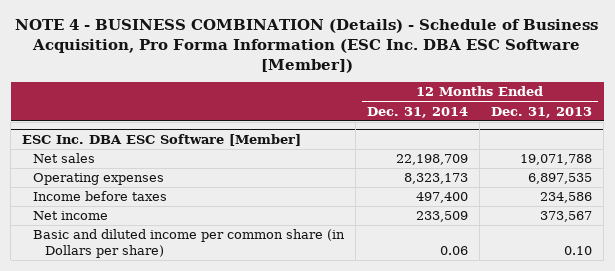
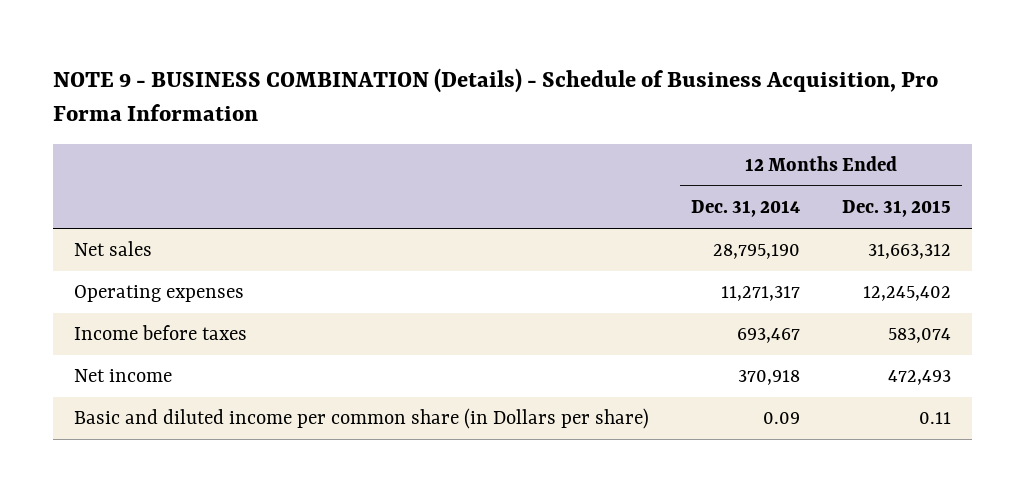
- NOTE 4 - BUSINESS COMBINATION (Details) - Schedule of Business Acquisition, Pro Forma Information (ESC Inc. DBA ESC Software [Member])
+ NOTE 9 - BUSINESS COMBINATION (Details) - Schedule of Business Acquisition, Pro Forma Information
- | 12 Months Ended Dec. 31, 2014 | 12 Months Ended Dec. 31, 2013
+ | 12 Months Ended Dec. 31, 2014 | 12 Months Ended Dec. 31, 2015
- ESC Inc. DBA ESC Software [Member]
- Net sales | 22,198,709 | 19,071,788
- Operating expenses | 8,323,173 | 6,897,535
- Income before taxes | 497,400 | 234,586
- Net income | 233,509 | 373,567
- Basic and diluted income per common share (in Dollars per share) | 0.06 | 0.10
+ Net sales | 28,795,190 | 31,663,312
+ Operating expenses | 11,271,317 | 12,245,402
+ Income before taxes | 693,467 | 583,074
+ Net income | 370,918 | 472,493
+ Basic and diluted income per common share (in Dollars per share) | 0.09 | 0.11

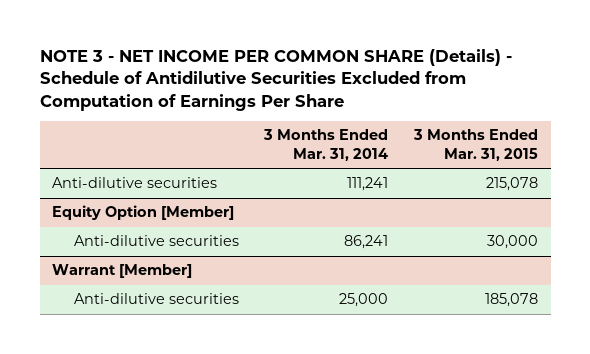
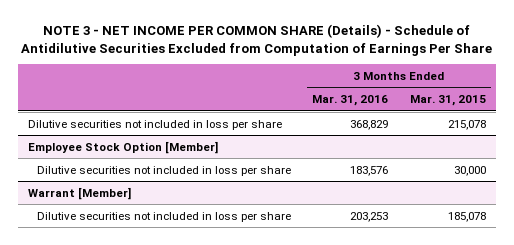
- | 3 Months Ended Mar. 31, 2014 | 3 Months Ended Mar. 31, 2015
+ | 3 Months Ended Mar. 31, 2016 | 3 Months Ended Mar. 31, 2015
- Anti-dilutive securities | 111,241 | 215,078
- Equity Option [Member]
- Anti-dilutive securities | 86,241 | 30,000
+ Dilutive securities not included in loss per share | 368,829 | 215,078
+ Employee Stock Option [Member]
+ Dilutive securities not included in loss per share | 183,576 | 30,000
@ Warrant [Member]
- Anti-dilutive securities | 25,000 | 185,078
+ Dilutive securities not included in loss per share | 203,253 | 185,078

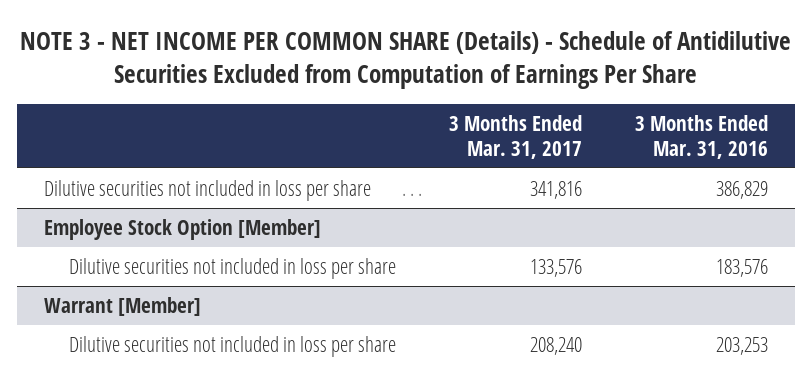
- | 3 Months Ended Mar. 31, 2016 | 3 Months Ended Mar. 31, 2015
+ | 3 Months Ended Mar. 31, 2017 | 3 Months Ended Mar. 31, 2016
- Dilutive securities not included in loss per share | 368,829 | 215,078
+ Dilutive securities not included in loss per share | 341,816 | 386,829

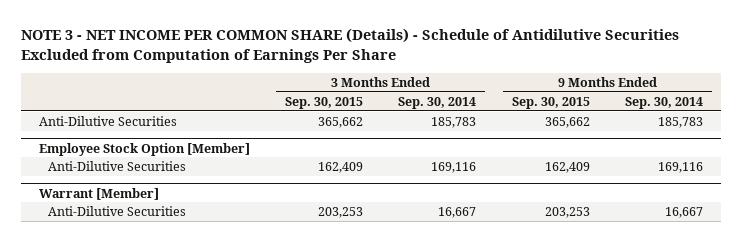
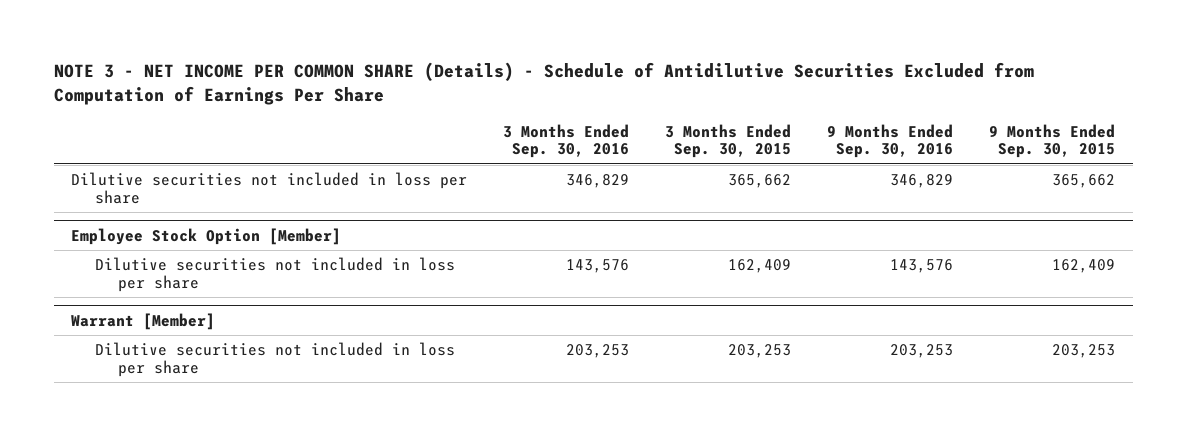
- | 3 Months Ended Sep. 30, 2015 | 3 Months Ended Sep. 30, 2014 | 9 Months Ended Sep. 30, 2015 | 9 Months Ended Sep. 30, 2014
+ | 3 Months Ended Sep. 30, 2016 | 3 Months Ended Sep. 30, 2015 | 9 Months Ended Sep. 30, 2016 | 9 Months Ended Sep. 30, 2015
- Anti-Dilutive Securities | 365,662 | 185,783 | 365,662 | 185,783
+ Dilutive securities not included in loss per share | 346,829 | 365,662 | 346,829 | 365,662
@ Employee Stock Option [Member]
- Anti-Dilutive Securities | 162,409 | 169,116 | 162,409 | 169,116
+ Dilutive securities not included in loss per share | 143,576 | 162,409 | 143,576 | 162,409
@ Warrant [Member]
- Anti-Dilutive Securities | 203,253 | 16,667 | 203,253 | 16,667
+ Dilutive securities not included in loss per share | 203,253 | 203,253 | 203,253 | 203,253

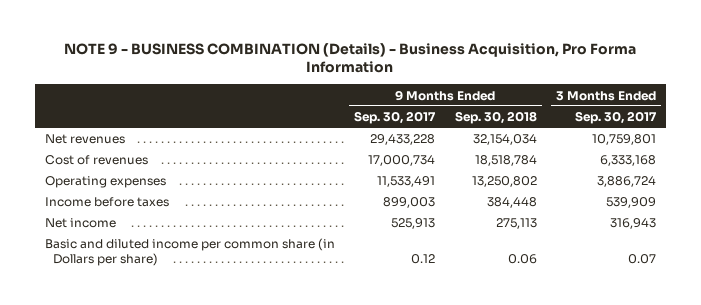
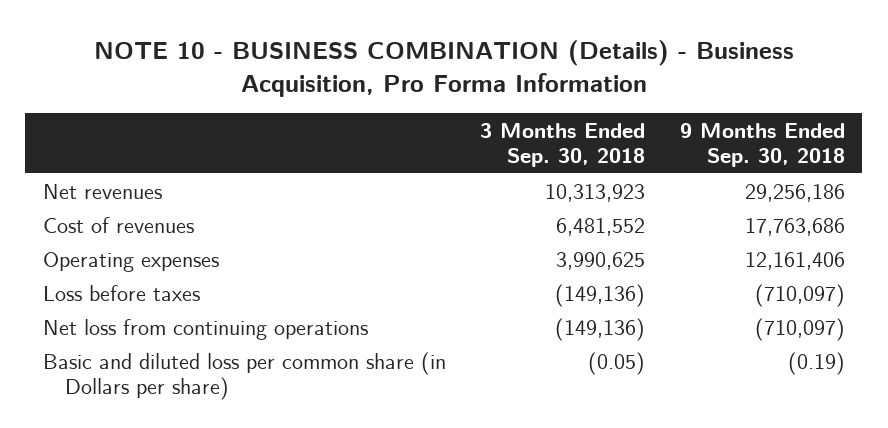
- NOTE 9 - BUSINESS COMBINATION (Details) - Business Acquisition, Pro Forma Information
+ NOTE 10 - BUSINESS COMBINATION (Details) - Business Acquisition, Pro Forma Information
- | 9 Months Ended Sep. 30, 2017 | 9 Months Ended Sep. 30, 2018 | 3 Months Ended Sep. 30, 2017
+ | 3 Months Ended Sep. 30, 2018 | 9 Months Ended Sep. 30, 2018
- Net revenues | 29,433,228 | 32,154,034 | 10,759,801
- Cost of revenues | 17,000,734 | 18,518,784 | 6,333,168
- Operating expenses | 11,533,491 | 13,250,802 | 3,886,724
- Income before taxes | 899,003 | 384,448 | 539,909
- Net income | 525,913 | 275,113 | 316,943
- Basic and diluted income per common share (in Dollars per share) | 0.12 | 0.06 | 0.07
+ Net revenues | 10,313,923 | 29,256,186
+ Cost of revenues | 6,481,552 | 17,763,686
+ Operating expenses | 3,990,625 | 12,161,406
+ Loss before taxes | (149,136) | (710,097)
+ Net loss from continuing operations | (149,136) | (710,097)
+ Basic and diluted loss per common share (in Dollars per share) | (0.05) | (0.19)

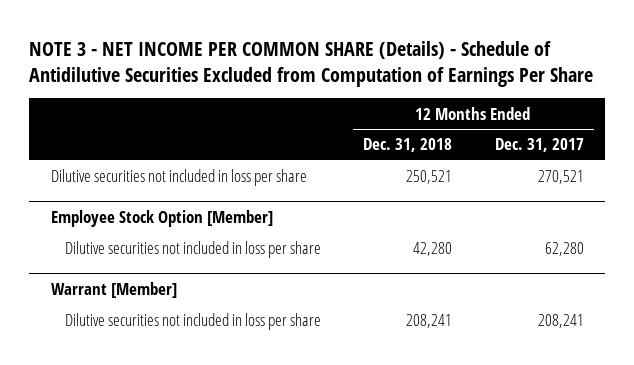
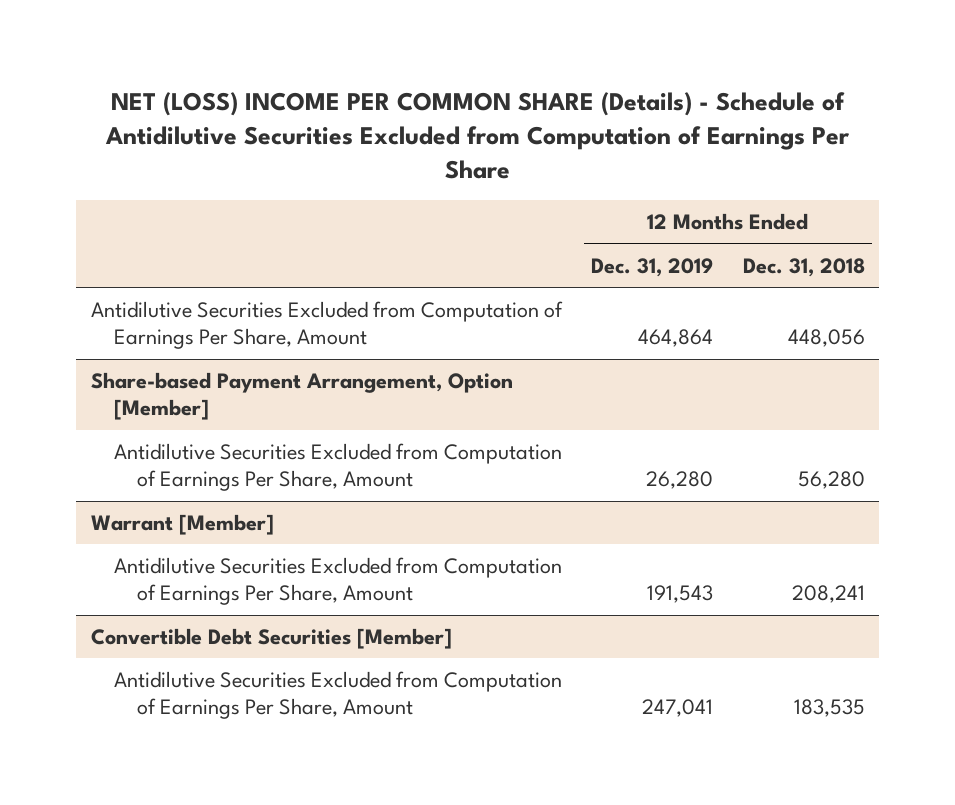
- NOTE 3 - NET INCOME PER COMMON SHARE (Details) - Schedule of Antidilutive Securities Excluded from Computation of Earnings Per Share
+ NET (LOSS) INCOME PER COMMON SHARE (Details) - Schedule of Antidilutive Securities Excluded from Computation of Earnings Per Share
- | 12 Months Ended Dec. 31, 2018 | 12 Months Ended Dec. 31, 2017
+ | 12 Months Ended Dec. 31, 2019 | 12 Months Ended Dec. 31, 2018
- Dilutive securities not included in loss per share | 250,521 | 270,521
- Employee Stock Option [Member]
- Dilutive securities not included in loss per share | 42,280 | 62,280
+ Antidilutive Securities Excluded from Computation of Earnings Per Share, Amount | 464,864 | 448,056
+ Share-based Payment Arrangement, Option [Member]
+ Antidilutive Securities Excluded from Computation of Earnings Per Share, Amount | 26,280 | 56,280
@ Warrant [Member]
- Dilutive securities not included in loss per share | 208,241 | 208,241
+ Antidilutive Securities Excluded from Computation of Earnings Per Share, Amount | 191,543 | 208,241
+ Convertible Debt Securities [Member]
+ Antidilutive Securities Excluded from Computation of Earnings Per Share, Amount | 247,041 | 183,535

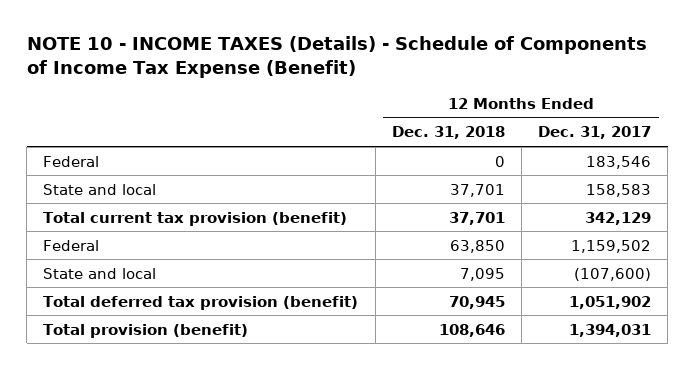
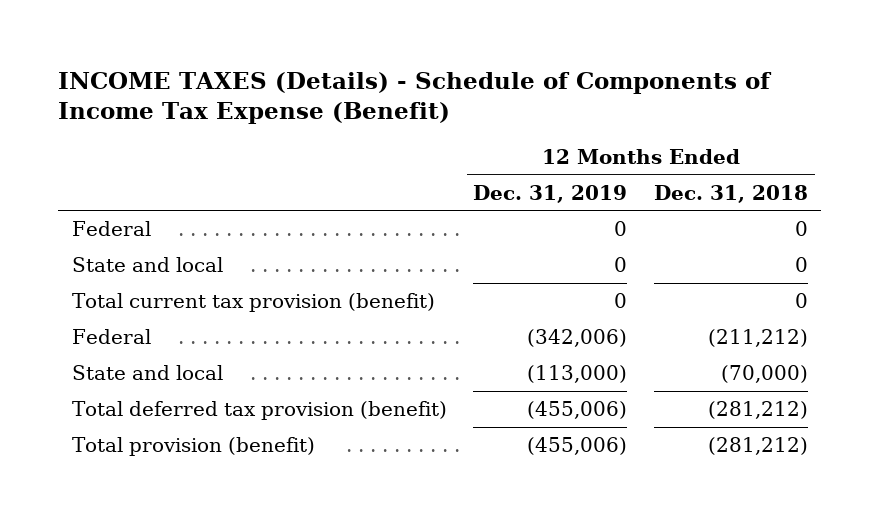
- NOTE 10 - INCOME TAXES (Details) - Schedule of Components of Income Tax Expense (Benefit)
+ INCOME TAXES (Details) - Schedule of Components of Income Tax Expense (Benefit)
- | 12 Months Ended Dec. 31, 2018 | 12 Months Ended Dec. 31, 2017
+ | 12 Months Ended Dec. 31, 2019 | 12 Months Ended Dec. 31, 2018
- State and local | 37,701 | 158,583
- Total current tax provision (benefit) | 37,701 | 342,129
- Federal | 63,850 | 1,159,502
- State and local | 7,095 | (107,600)
- Total deferred tax provision (benefit) | 70,945 | 1,051,902
- Total provision (benefit) | 108,646 | 1,394,031
+ State and local | 0 | 0
+ Total current tax provision (benefit) | 0 | 0
+ Federal | (342,006) | (211,212)
+ State and local | (113,000) | (70,000)
+ Total deferred tax provision (benefit) | (455,006) | (281,212)
+ Total provision (benefit) | (455,006) | (281,212)

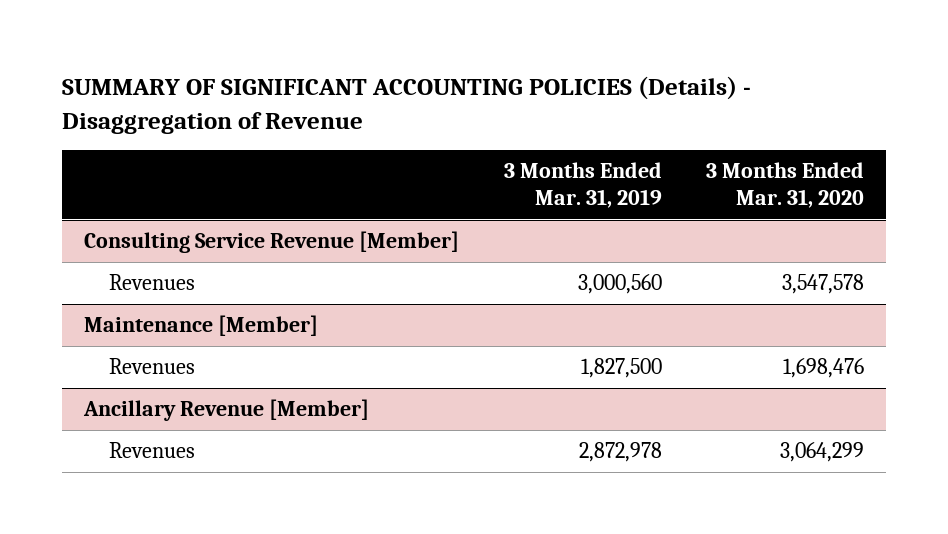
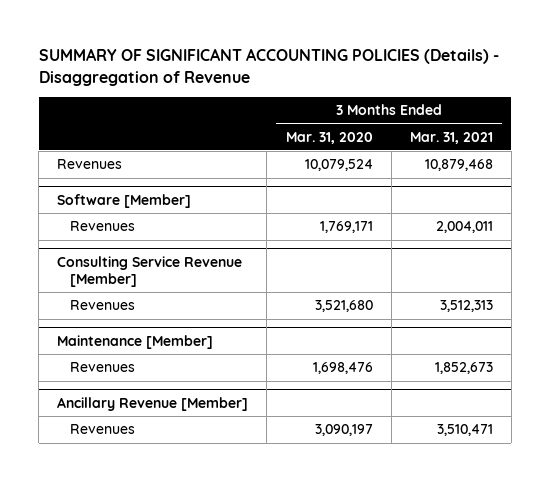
- | 3 Months Ended Mar. 31, 2019 | 3 Months Ended Mar. 31, 2020
+ | 3 Months Ended Mar. 31, 2020 | 3 Months Ended Mar. 31, 2021
+ Revenues | 10,079,524 | 10,879,468
+ Software [Member]
+ Revenues | 1,769,171 | 2,004,011
@ Consulting Service Revenue [Member]
- Revenues | 3,000,560 | 3,547,578
+ Revenues | 3,521,680 | 3,512,313
@ Ancillary Revenue [Member]
- Revenues | 2,872,978 | 3,064,299
+ Revenues | 3,090,197 | 3,510,471

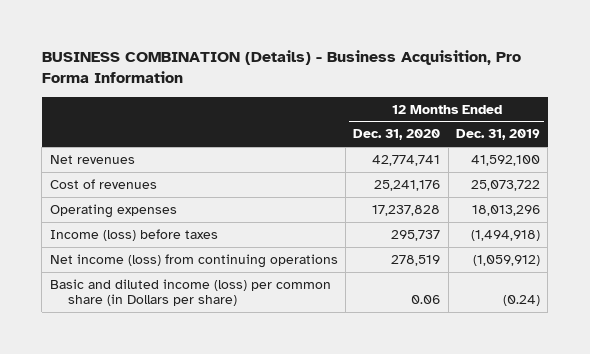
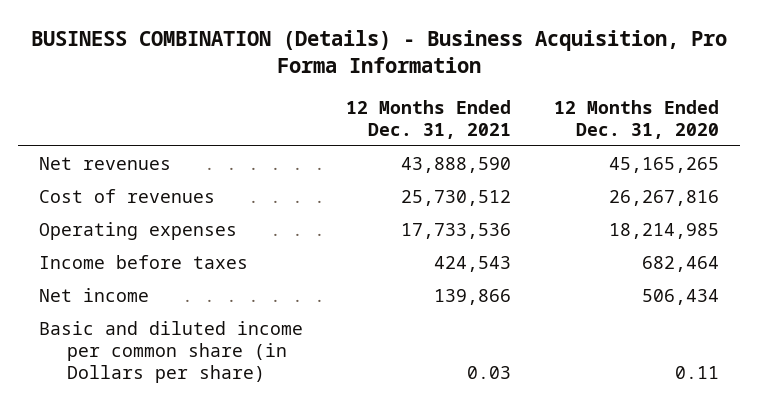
- | 12 Months Ended Dec. 31, 2020 | 12 Months Ended Dec. 31, 2019
+ | 12 Months Ended Dec. 31, 2021 | 12 Months Ended Dec. 31, 2020
- Net revenues | 42,774,741 | 41,592,100
- Cost of revenues | 25,241,176 | 25,073,722
- Operating expenses | 17,237,828 | 18,013,296
- Income (loss) before taxes | 295,737 | (1,494,918)
- Net income (loss) from continuing operations | 278,519 | (1,059,912)
- Basic and diluted income (loss) per common share (in Dollars per share) | 0.06 | (0.24)
+ Net revenues | 43,888,590 | 45,165,265
+ Cost of revenues | 25,730,512 | 26,267,816
+ Operating expenses | 17,733,536 | 18,214,985
+ Income before taxes | 424,543 | 682,464
+ Net income | 139,866 | 506,434
+ Basic and diluted income per common share (in Dollars per share) | 0.03 | 0.11

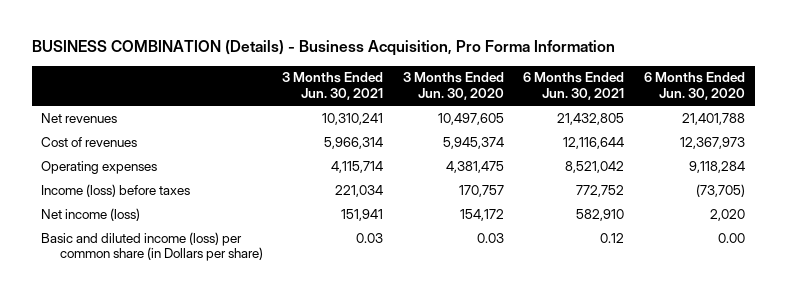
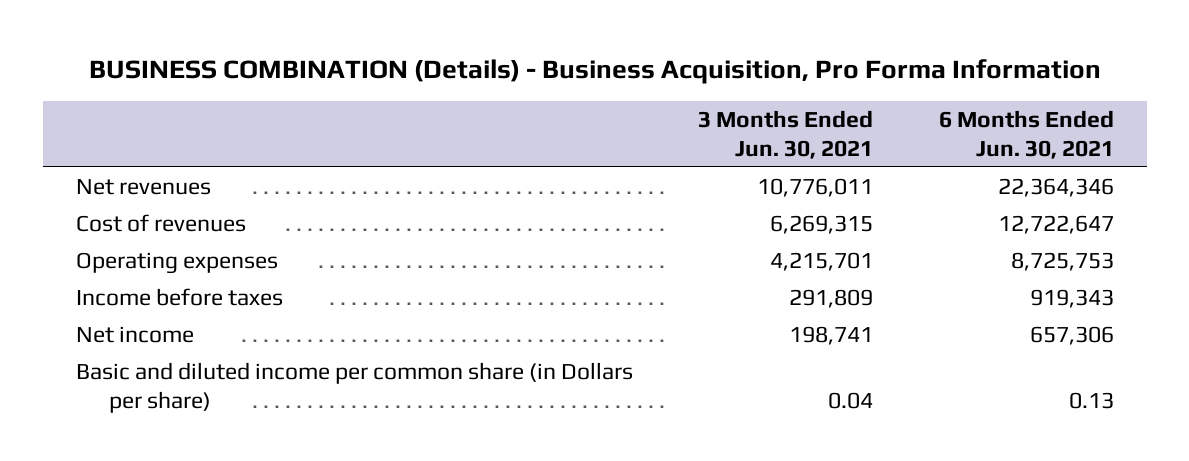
- | 3 Months Ended Jun. 30, 2021 | 3 Months Ended Jun. 30, 2020 | 6 Months Ended Jun. 30, 2021 | 6 Months Ended Jun. 30, 2020
+ | 3 Months Ended Jun. 30, 2021 | 6 Months Ended Jun. 30, 2021
- Net revenues | 10,310,241 | 10,497,605 | 21,432,805 | 21,401,788
- Cost of revenues | 5,966,314 | 5,945,374 | 12,116,644 | 12,367,973
- Operating expenses | 4,115,714 | 4,381,475 | 8,521,042 | 9,118,284
- Income (loss) before taxes | 221,034 | 170,757 | 772,752 | (73,705)
- Net income (loss) | 151,941 | 154,172 | 582,910 | 2,020
- Basic and diluted income (loss) per common share (in Dollars per share) | 0.03 | 0.03 | 0.12 | 0.00
+ Net revenues | 10,776,011 | 22,364,346
+ Cost of revenues | 6,269,315 | 12,722,647
+ Operating expenses | 4,215,701 | 8,725,753
+ Income before taxes | 291,809 | 919,343
+ Net income | 198,741 | 657,306
+ Basic and diluted income per common share (in Dollars per share) | 0.04 | 0.13

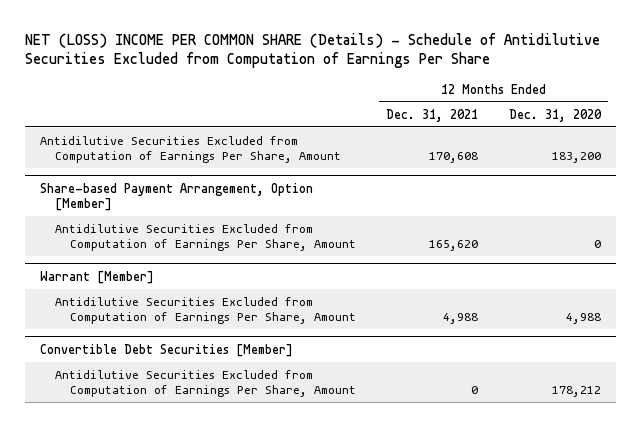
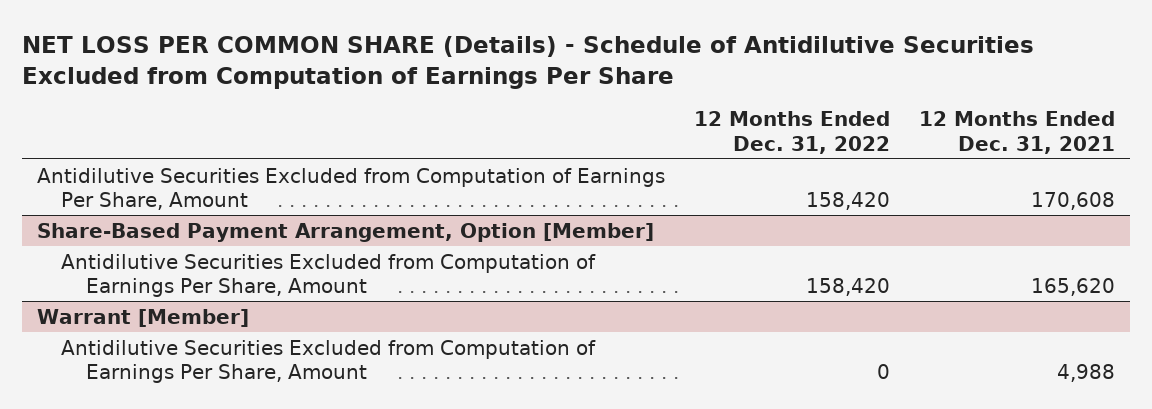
- NET (LOSS) INCOME PER COMMON SHARE (Details) - Schedule of Antidilutive Securities Excluded from Computation of Earnings Per Share
+ NET LOSS PER COMMON SHARE (Details) - Schedule of Antidilutive Securities Excluded from Computation of Earnings Per Share
- | 12 Months Ended Dec. 31, 2021 | 12 Months Ended Dec. 31, 2020
+ | 12 Months Ended Dec. 31, 2022 | 12 Months Ended Dec. 31, 2021
- Share-based Payment Arrangement, Option [Member]
+ Share-Based Payment Arrangement, Option [Member]
- Convertible Debt Securities [Member]
- Antidilutive Securities Excluded from Computation of Earnings Per Share, Amount | 0 | 178,212

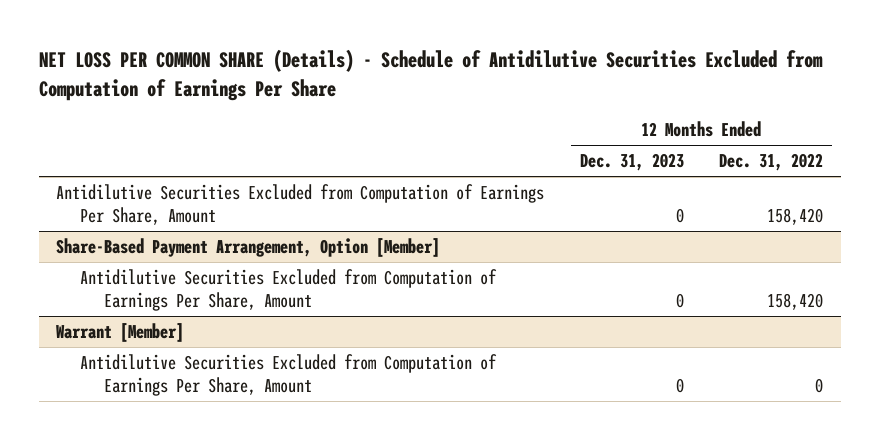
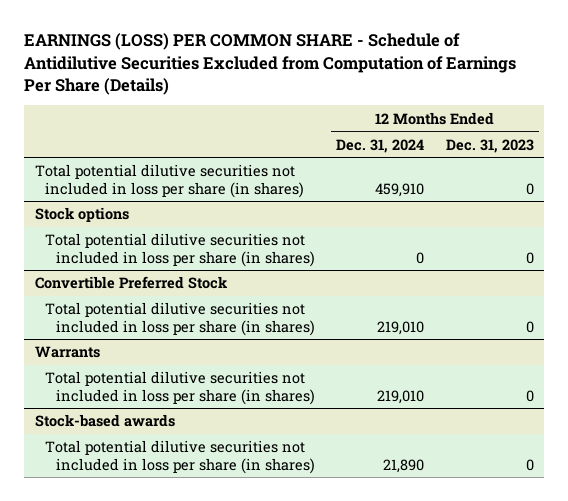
- NET LOSS PER COMMON SHARE (Details) - Schedule of Antidilutive Securities Excluded from Computation of Earnings Per Share
+ EARNINGS (LOSS) PER COMMON SHARE - Schedule of Antidilutive Securities Excluded from Computation of Earnings Per Share (Details)
- | 12 Months Ended Dec. 31, 2023 | 12 Months Ended Dec. 31, 2022
+ | 12 Months Ended Dec. 31, 2024 | 12 Months Ended Dec. 31, 2023
- Antidilutive Securities Excluded from Computation of Earnings Per Share, Amount | 0 | 158,420
- Share-Based Payment Arrangement, Option [Member]
- Antidilutive Securities Excluded from Computation of Earnings Per Share, Amount | 0 | 158,420
- Warrant [Member]
- Antidilutive Securities Excluded from Computation of Earnings Per Share, Amount | 0 | 0
+ Total potential dilutive securities not included in loss per share (in shares) | 459,910 | 0
+ Stock options
+ Total potential dilutive securities not included in loss per share (in shares) | 0 | 0
+ Convertible Preferred Stock
+ Total potential dilutive securities not included in loss per share (in shares) | 219,010 | 0
+ Warrants
+ Total potential dilutive securities not included in loss per share (in shares) | 219,010 | 0
+ Stock-based awards
+ Total potential dilutive securities not included in loss per share (in shares) | 21,890 | 0

